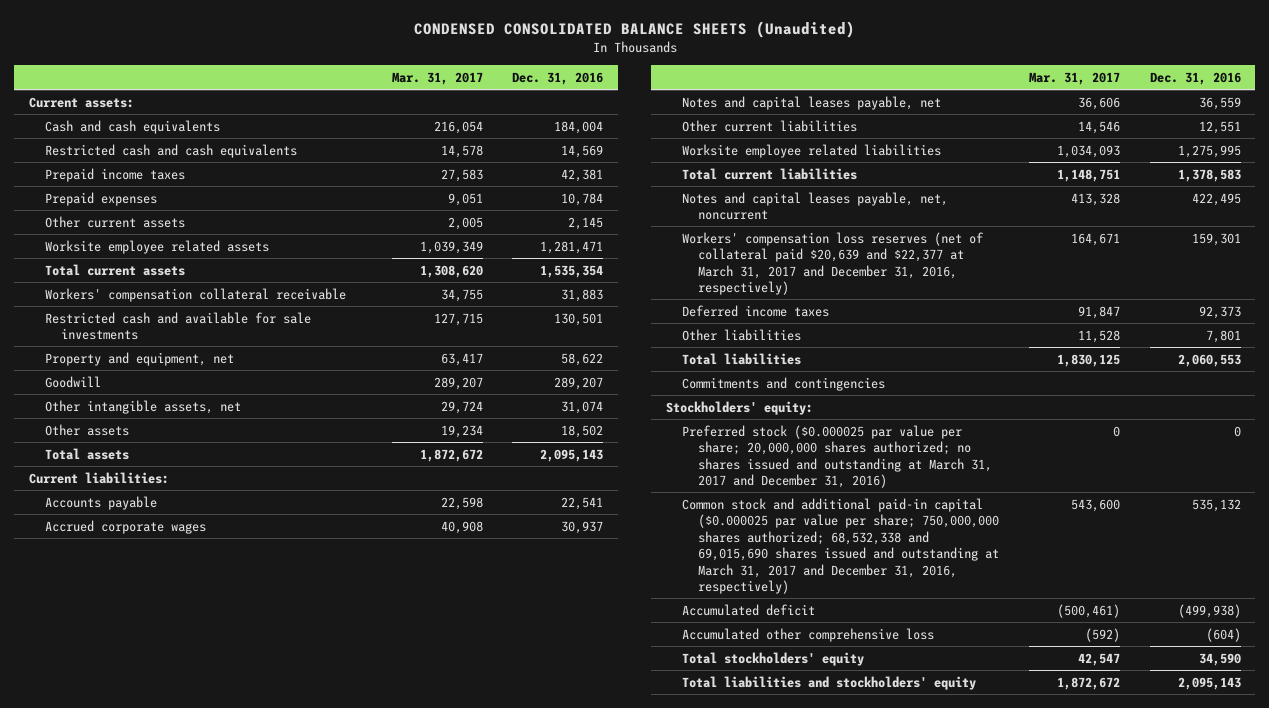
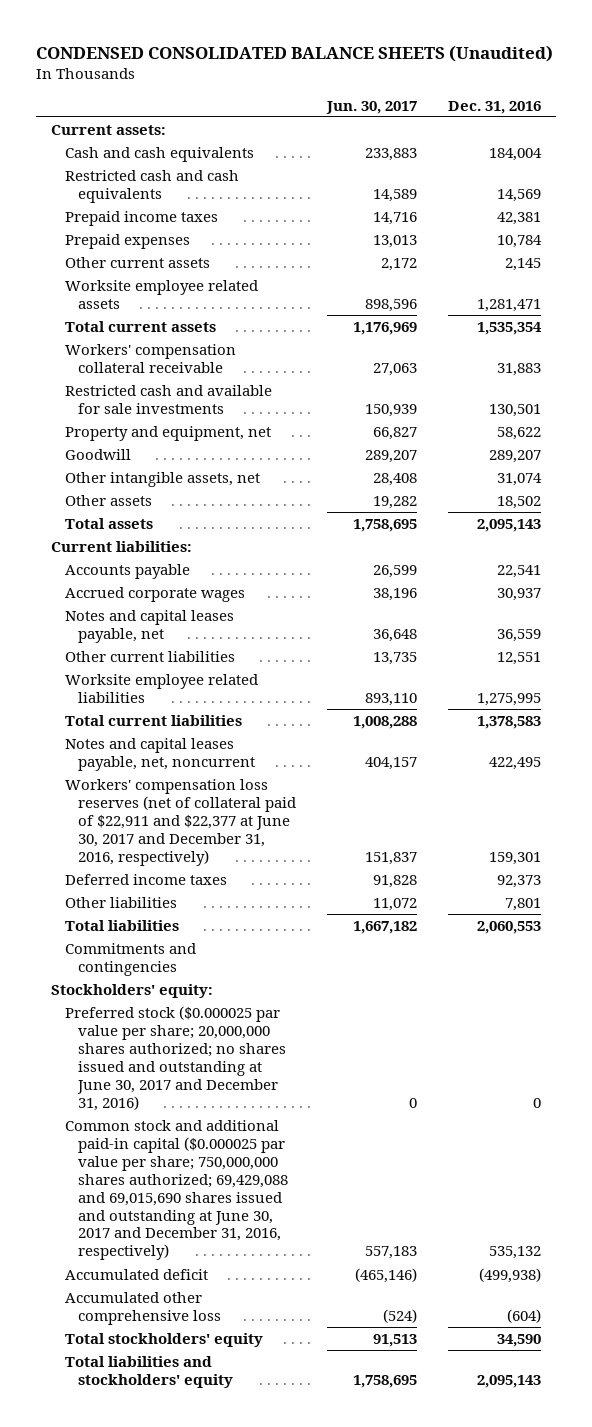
- | Mar. 31, 2017 | Dec. 31, 2016
+ | Jun. 30, 2017 | Dec. 31, 2016
- Workers' compensation loss reserves (net of collateral paid $20,639 and $22,377 at March 31, 2017 and December 31, 2016, respectively) | 164,671 | 159,301
+ Workers' compensation loss reserves (net of collateral paid of $22,911 and $22,377 at June 30, 2017 and December 31, 2016, respectively) | 151,837 | 159,301
- Preferred stock ($0.000025 par value per share; 20,000,000 shares authorized; no shares issued and outstanding at March 31, 2017 and December 31, 2016) | 0 | 0
- Common stock and additional paid-in capital ($0.000025 par value per share; 750,000,000 shares authorized; 68,532,338 and 69,015,690 shares issued and outstanding at March 31, 2017 and December 31, 2016, respectively) | 543,600 | 535,132
+ Preferred stock ($0.000025 par value per share; 20,000,000 shares authorized; no shares issued and outstanding at June 30, 2017 and December 31, 2016) | 0 | 0
+ Common stock and additional paid-in capital ($0.000025 par value per share; 750,000,000 shares authorized; 69,429,088 and 69,015,690 shares issued and outstanding at June 30, 2017 and December 31, 2016, respectively) | 557,183 | 535,132

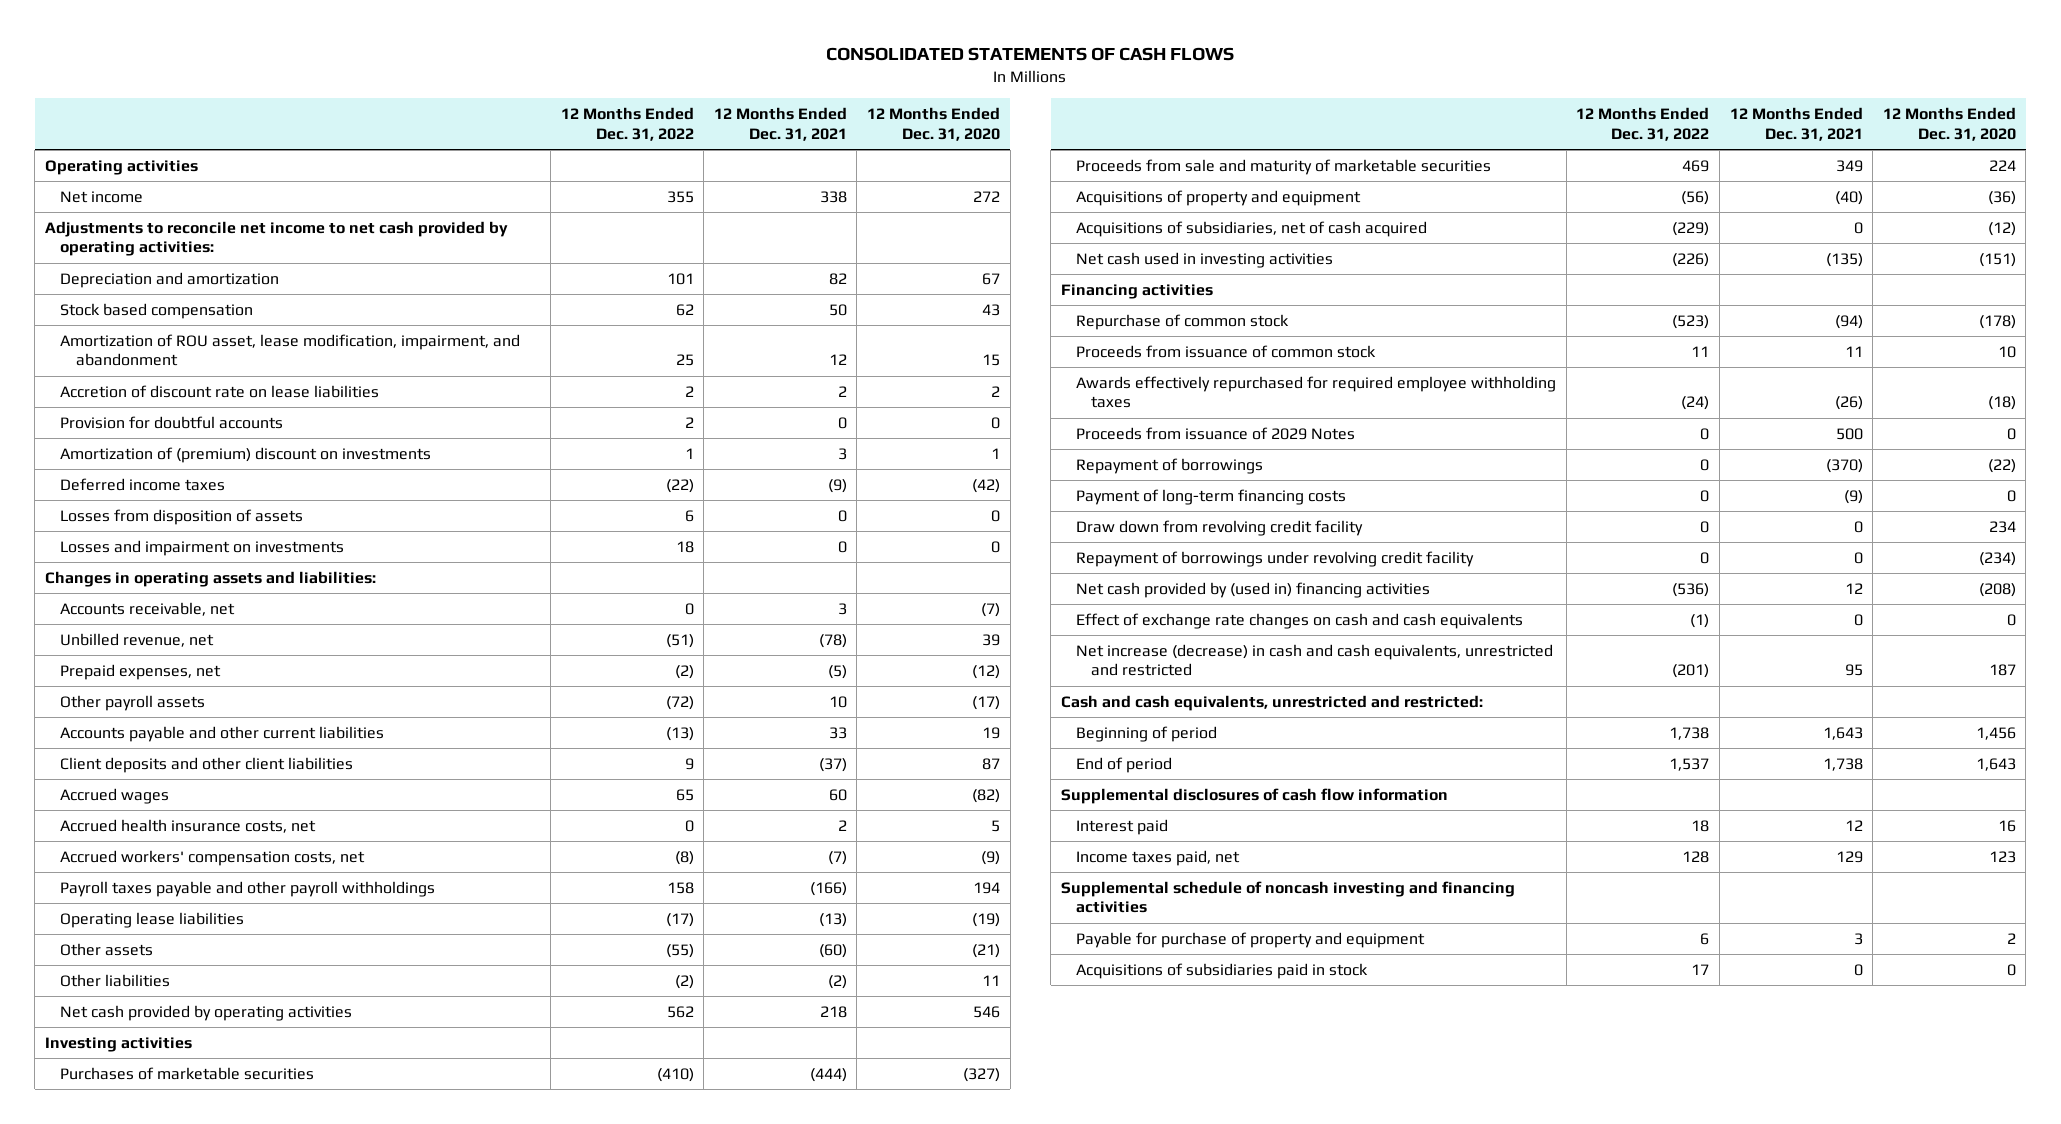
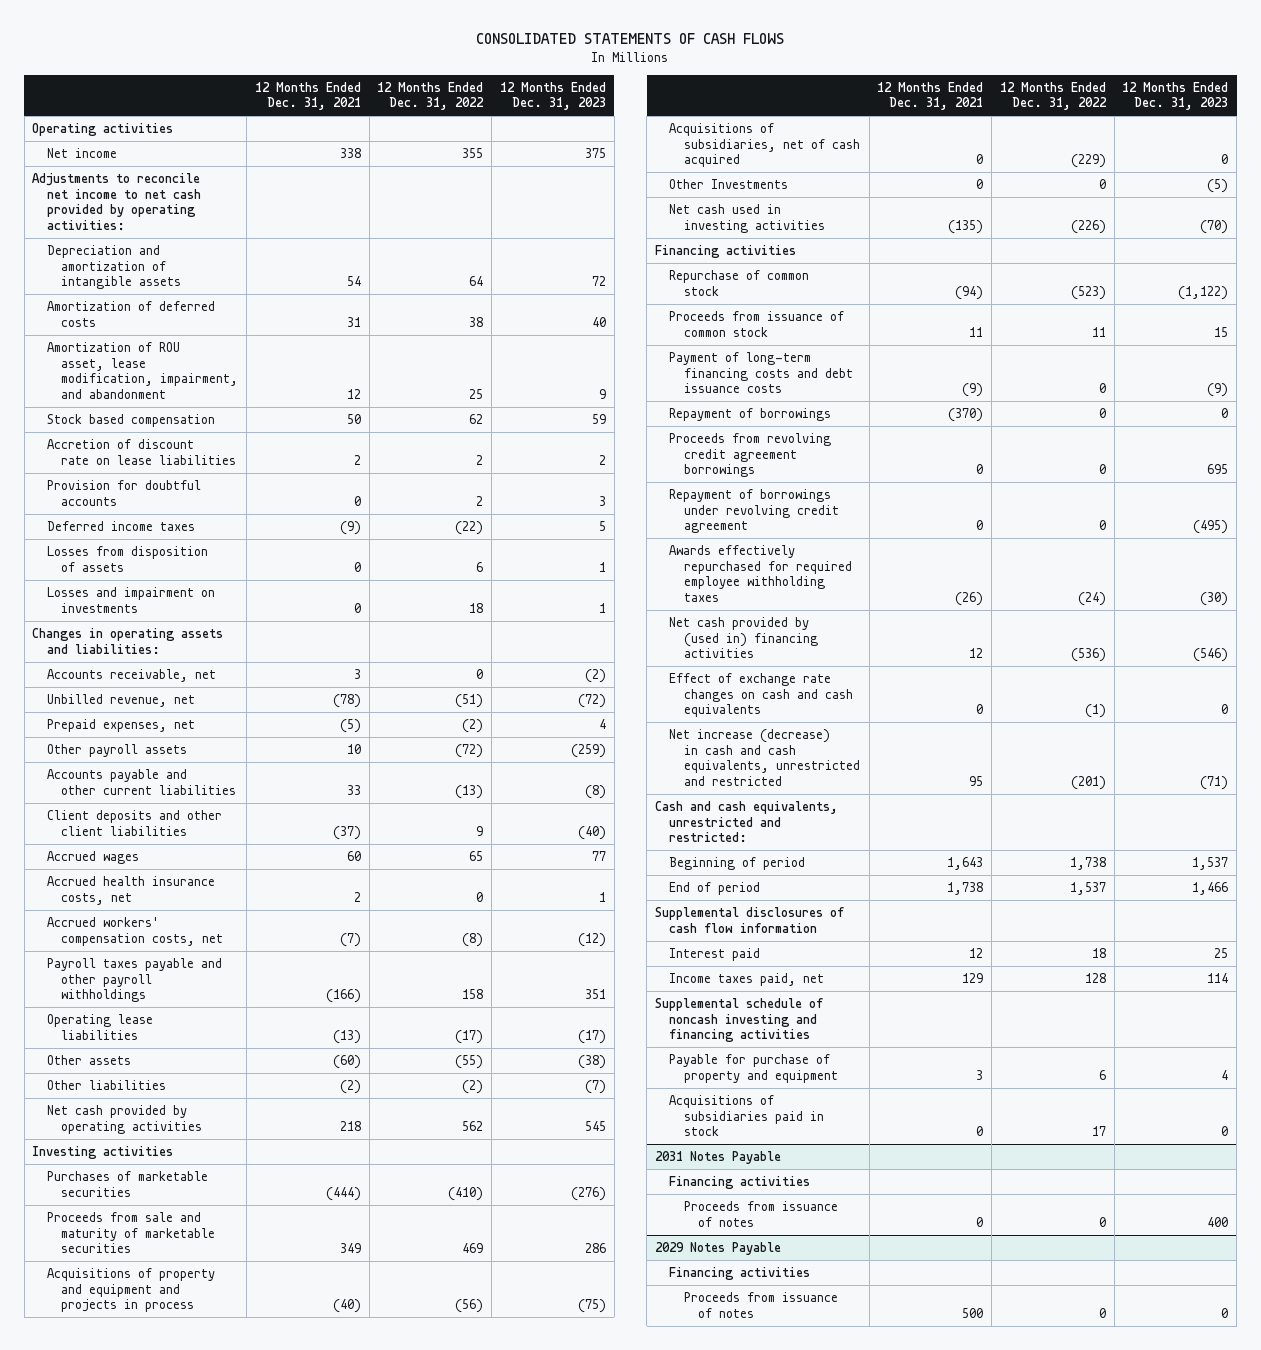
- | 12 Months Ended Dec. 31, 2022 | 12 Months Ended Dec. 31, 2021 | 12 Months Ended Dec. 31, 2020
+ | 12 Months Ended Dec. 31, 2021 | 12 Months Ended Dec. 31, 2022 | 12 Months Ended Dec. 31, 2023
- Depreciation and amortization | 101 | 82 | 67
+ Depreciation and amortization of intangible assets | 54 | 64 | 72
+ Amortization of deferred costs | 31 | 38 | 40
moved down: Stock based compensation | 50 | 62 | 59
- Amortization of (premium) discount on investments | 1 | 3 | 1
- Acquisitions of property and equipment | (56) | (40) | (36)
+ Acquisitions of property and equipment and projects in process | (40) | (56) | (75)
+ Other Investments | 0 | 0 | (5)
- Proceeds from issuance of 2029 Notes | 0 | 500 | 0
+ Payment of long-term financing costs and debt issuance costs | (9) | 0 | (9)
- Payment of long-term financing costs | 0 | (9) | 0
- Draw down from revolving credit facility | 0 | 0 | 234
- Repayment of borrowings under revolving credit facility | 0 | 0 | (234)
+ Proceeds from revolving credit agreement borrowings | 0 | 0 | 695
+ Repayment of borrowings under revolving credit agreement | 0 | 0 | (495)
moved down: Awards effectively repurchased for required employee withholding taxes | (26) | (24) | (30)
+ 2031 Notes Payable
+ Financing activities
+ Proceeds from issuance of notes | 0 | 0 | 400
+ 2029 Notes Payable
+ Financing activities
+ Proceeds from issuance of notes | 500 | 0 | 0

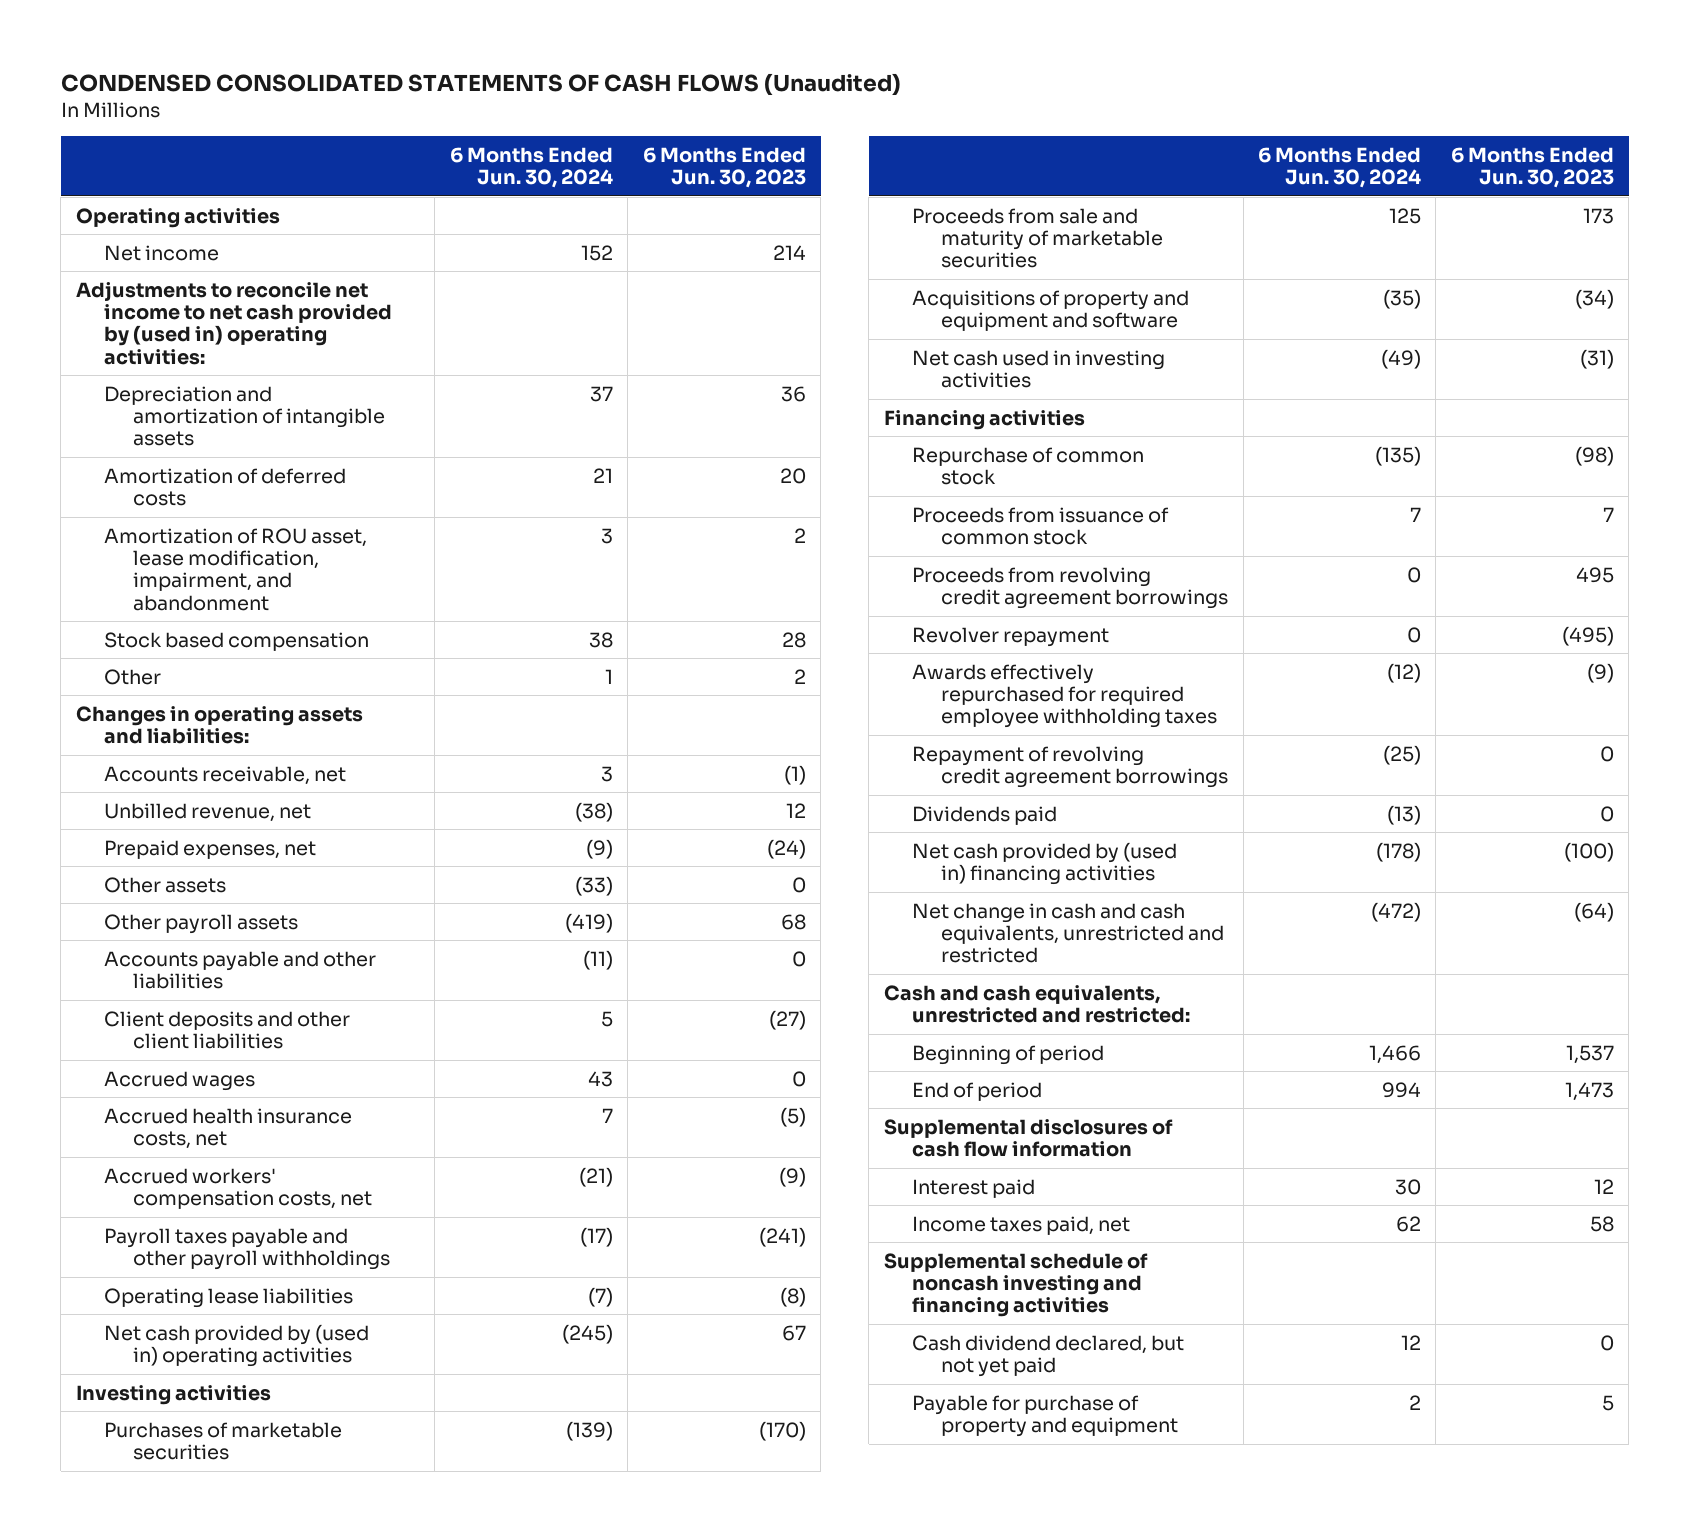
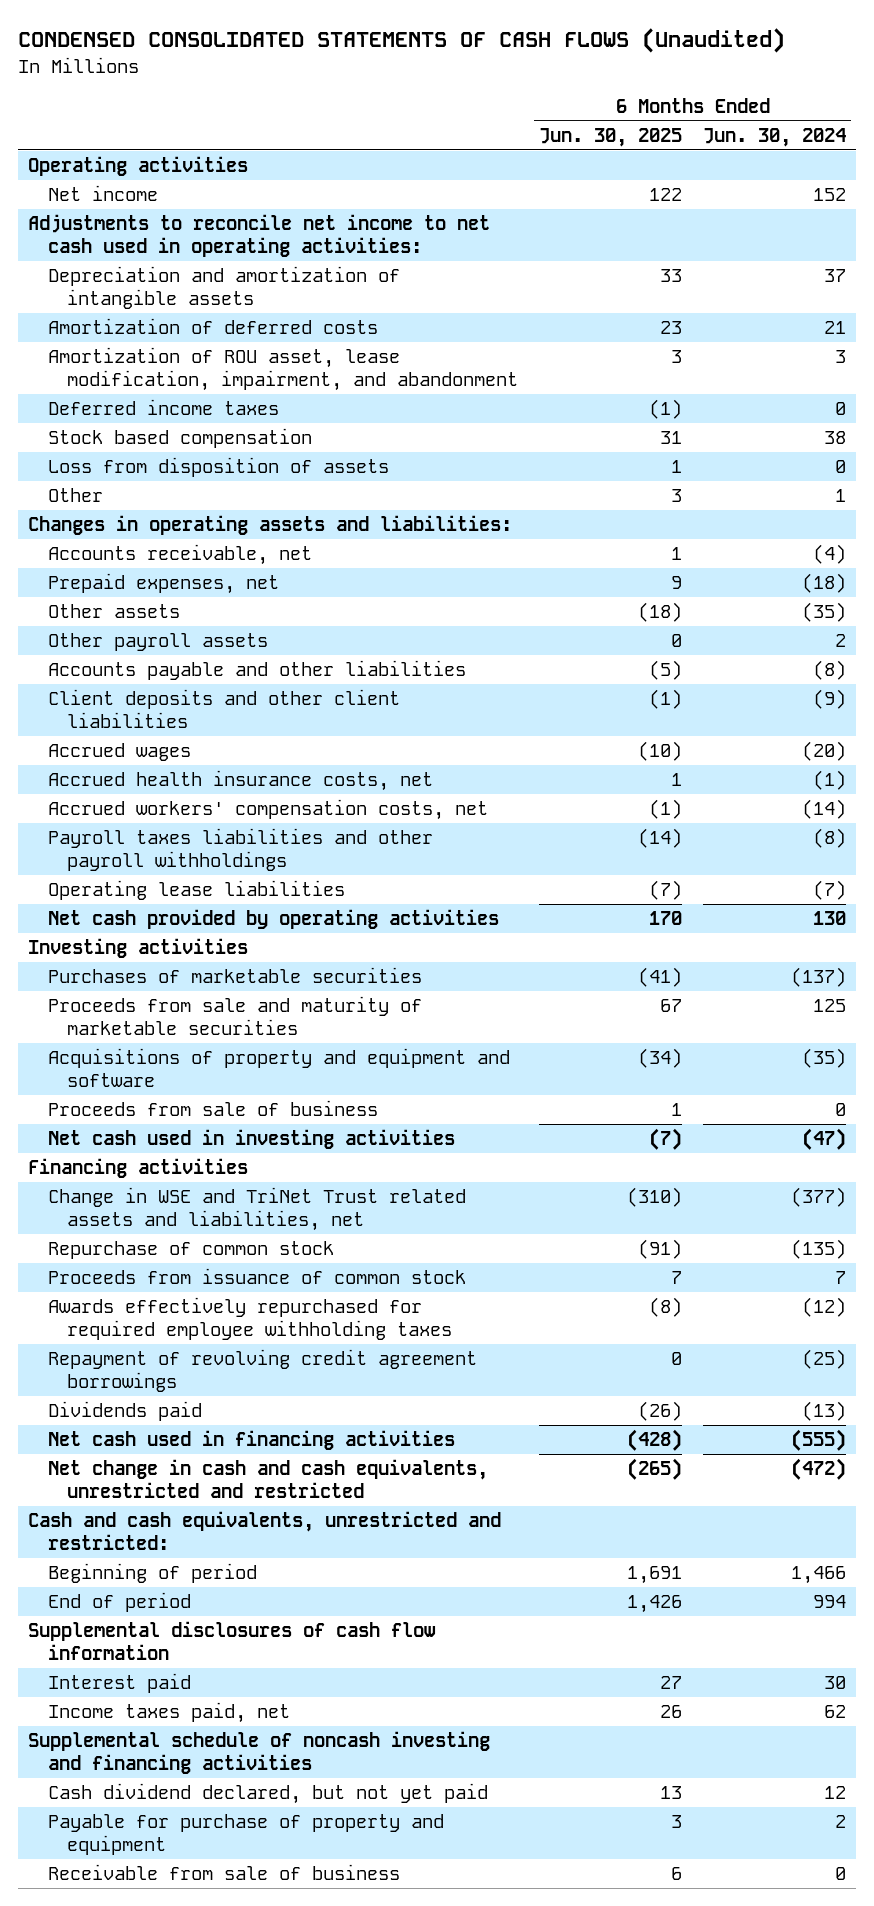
- | 6 Months Ended Jun. 30, 2024 | 6 Months Ended Jun. 30, 2023
+ | 6 Months Ended Jun. 30, 2025 | 6 Months Ended Jun. 30, 2024
- Adjustments to reconcile net income to net cash provided by (used in) operating activities:
+ Adjustments to reconcile net income to net cash used in operating activities:
+ Deferred income taxes | (1) | 0
+ Loss from disposition of assets | 1 | 0
- Accounts receivable, net | 3 | (1)
- Unbilled revenue, net | (38) | 12
- Prepaid expenses, net | (9) | (24)
- Other assets | (33) | 0
- Other payroll assets | (419) | 68
- Accounts payable and other liabilities | (11) | 0
- Client deposits and other client liabilities | 5 | (27)
- Accrued wages | 43 | 0
- Accrued health insurance costs, net | 7 | (5)
- Accrued workers' compensation costs, net | (21) | (9)
- Payroll taxes payable and other payroll withholdings | (17) | (241)
+ Accounts receivable, net | 1 | (4)
+ Prepaid expenses, net | 9 | (18)
+ Other assets | (18) | (35)
+ Other payroll assets | 0 | 2
+ Accounts payable and other liabilities | (5) | (8)
+ Client deposits and other client liabilities | (1) | (9)
+ Accrued wages | (10) | (20)
+ Accrued health insurance costs, net | 1 | (1)
+ Accrued workers' compensation costs, net | (1) | (14)
+ Payroll taxes liabilities and other payroll withholdings | (14) | (8)
- Net cash provided by (used in) operating activities | (245) | 67
+ Net cash provided by operating activities | 170 | 130
- Purchases of marketable securities | (139) | (170)
+ Purchases of marketable securities | (41) | (137)
- Net cash used in investing activities | (49) | (31)
+ Proceeds from sale of business | 1 | 0
+ Net cash used in investing activities | (7) | (47)
+ Change in WSE and TriNet Trust related assets and liabilities, net | (310) | (377)
- Proceeds from revolving credit agreement borrowings | 0 | 495
- Revolver repayment | 0 | (495)
- Net cash provided by (used in) financing activities | (178) | (100)
+ Net cash used in financing activities | (428) | (555)
+ Receivable from sale of business | 6 | 0

